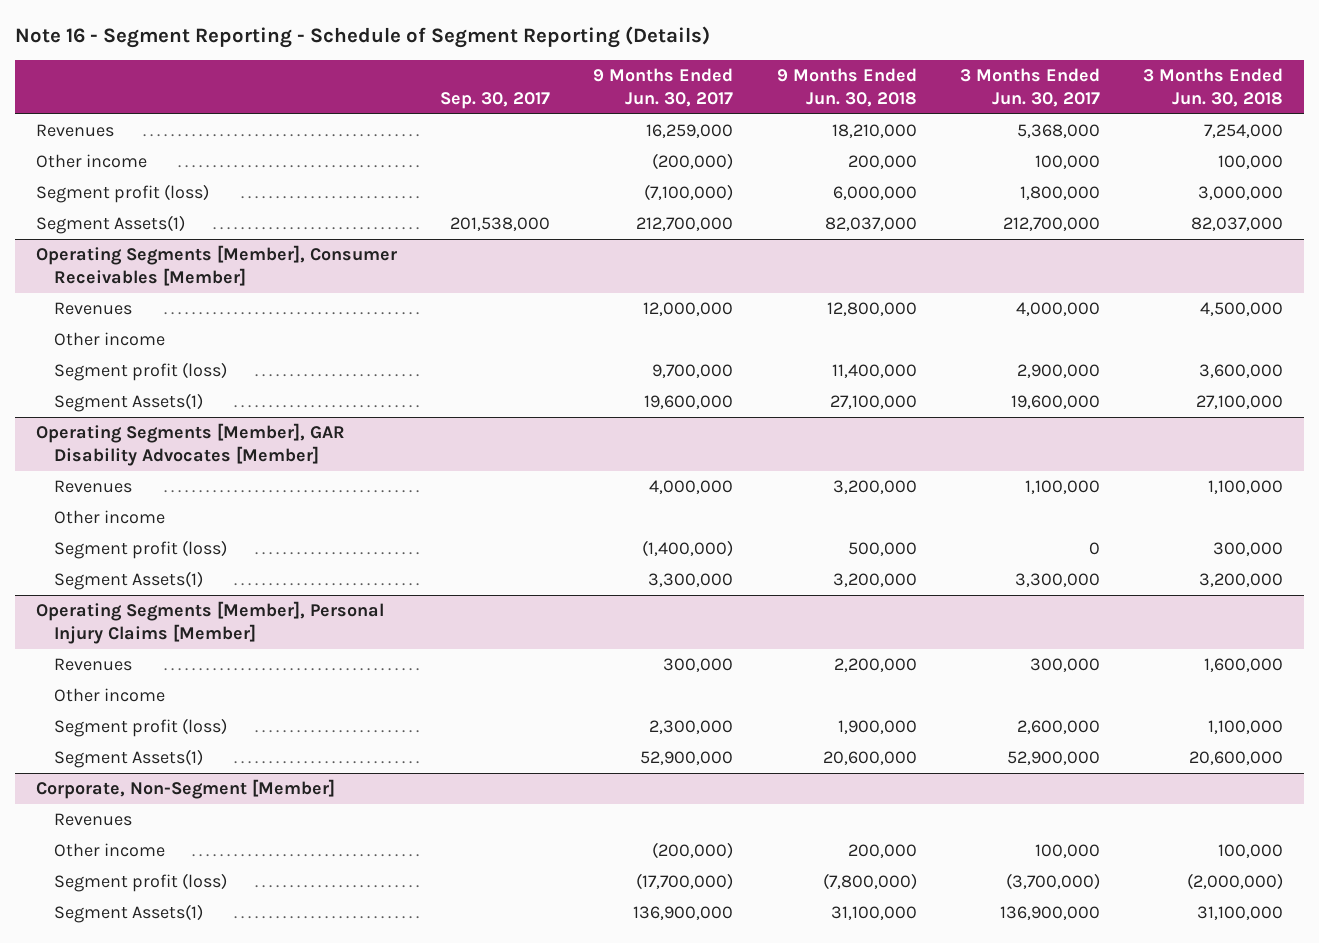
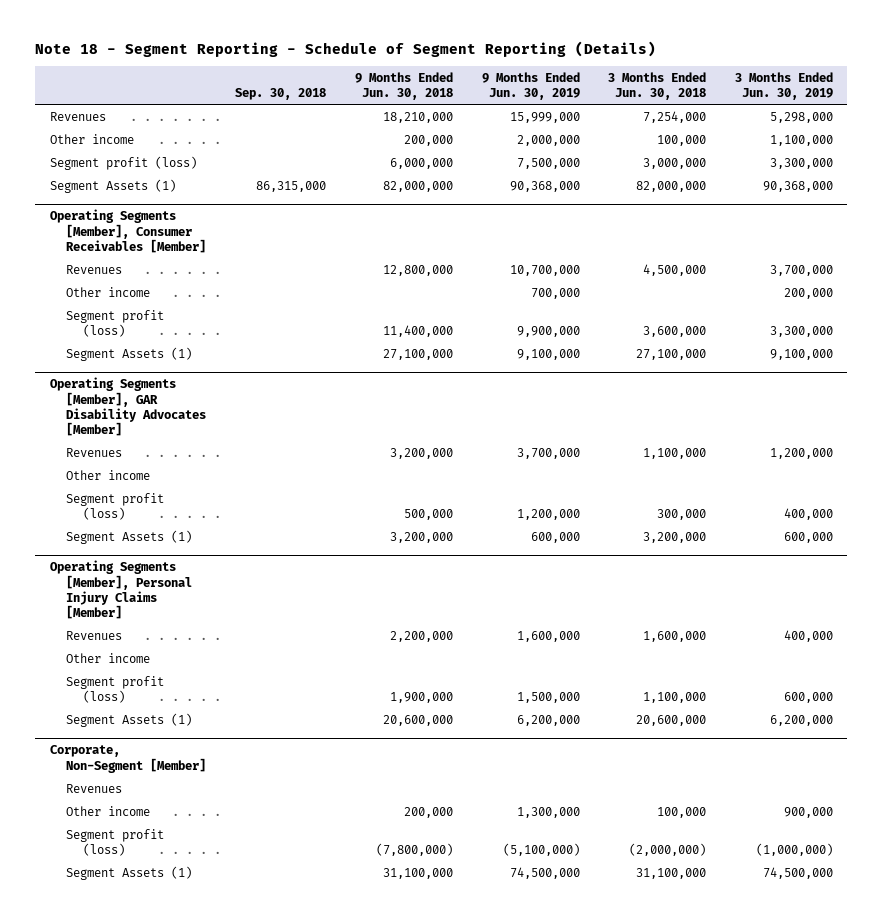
- Note 16 - Segment Reporting - Schedule of Segment Reporting (Details)
+ Note 18 - Segment Reporting - Schedule of Segment Reporting (Details)
- | Sep. 30, 2017 | 9 Months Ended Jun. 30, 2017 | 9 Months Ended Jun. 30, 2018 | 3 Months Ended Jun. 30, 2017 | 3 Months Ended Jun. 30, 2018
+ | Sep. 30, 2018 | 9 Months Ended Jun. 30, 2018 | 9 Months Ended Jun. 30, 2019 | 3 Months Ended Jun. 30, 2018 | 3 Months Ended Jun. 30, 2019
- Segment Assets(1) | 201,538,000 | 212,700,000 | 82,037,000 | 212,700,000 | 82,037,000
+ Segment Assets (1) | 86,315,000 | 82,000,000 | 90,368,000 | 82,000,000 | 90,368,000
@ Operating Segments [Member], Consumer Receivables [Member]
- Segment Assets(1) | | 19,600,000 | 27,100,000 | 19,600,000 | 27,100,000
+ Segment Assets (1) | | 27,100,000 | 9,100,000 | 27,100,000 | 9,100,000
@ Operating Segments [Member], GAR Disability Advocates [Member]
- Segment Assets(1) | | 3,300,000 | 3,200,000 | 3,300,000 | 3,200,000
+ Segment Assets (1) | | 3,200,000 | 600,000 | 3,200,000 | 600,000
@ Operating Segments [Member], Personal Injury Claims [Member]
- Segment Assets(1) | | 52,900,000 | 20,600,000 | 52,900,000 | 20,600,000
+ Segment Assets (1) | | 20,600,000 | 6,200,000 | 20,600,000 | 6,200,000
@ Corporate, Non-Segment [Member]
- Segment Assets(1) | | 136,900,000 | 31,100,000 | 136,900,000 | 31,100,000
+ Segment Assets (1) | | 31,100,000 | 74,500,000 | 31,100,000 | 74,500,000

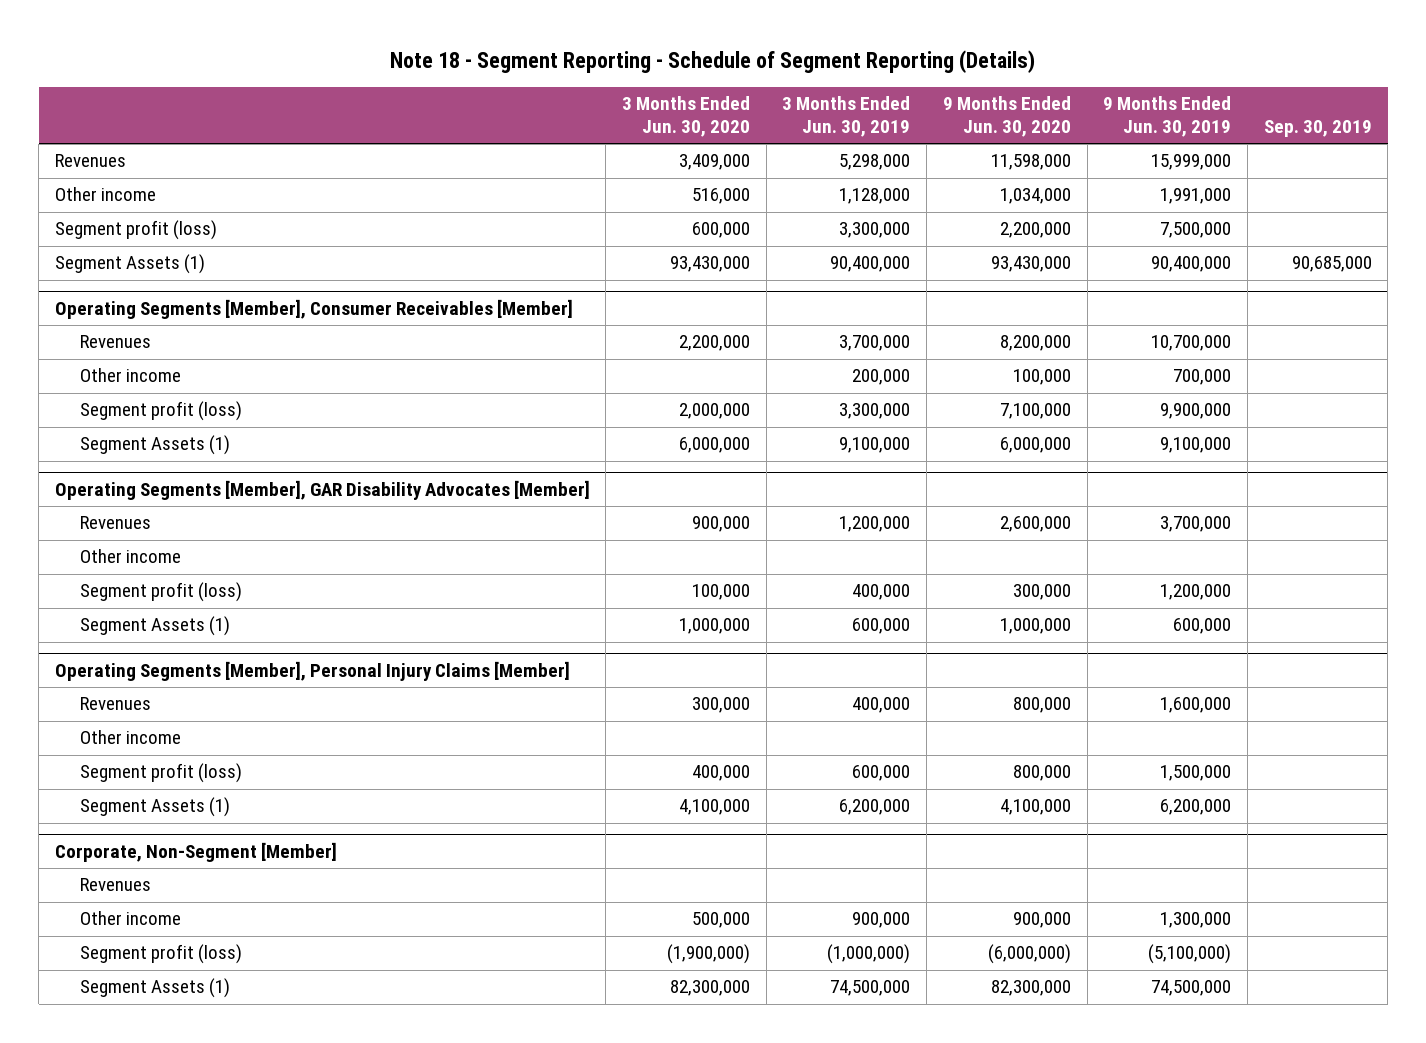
- | Sep. 30, 2018 | 9 Months Ended Jun. 30, 2018 | 9 Months Ended Jun. 30, 2019 | 3 Months Ended Jun. 30, 2018 | 3 Months Ended Jun. 30, 2019
+ | 3 Months Ended Jun. 30, 2020 | 3 Months Ended Jun. 30, 2019 | 9 Months Ended Jun. 30, 2020 | 9 Months Ended Jun. 30, 2019 | Sep. 30, 2019
- Other income | | 200,000 | 2,000,000 | 100,000 | 1,100,000
+ Other income | 516,000 | 1,128,000 | 1,034,000 | 1,991,000 |
- Segment Assets (1) | 86,315,000 | 82,000,000 | 90,368,000 | 82,000,000 | 90,368,000
+ Segment Assets (1) | 93,430,000 | 90,400,000 | 93,430,000 | 90,400,000 | 90,685,000

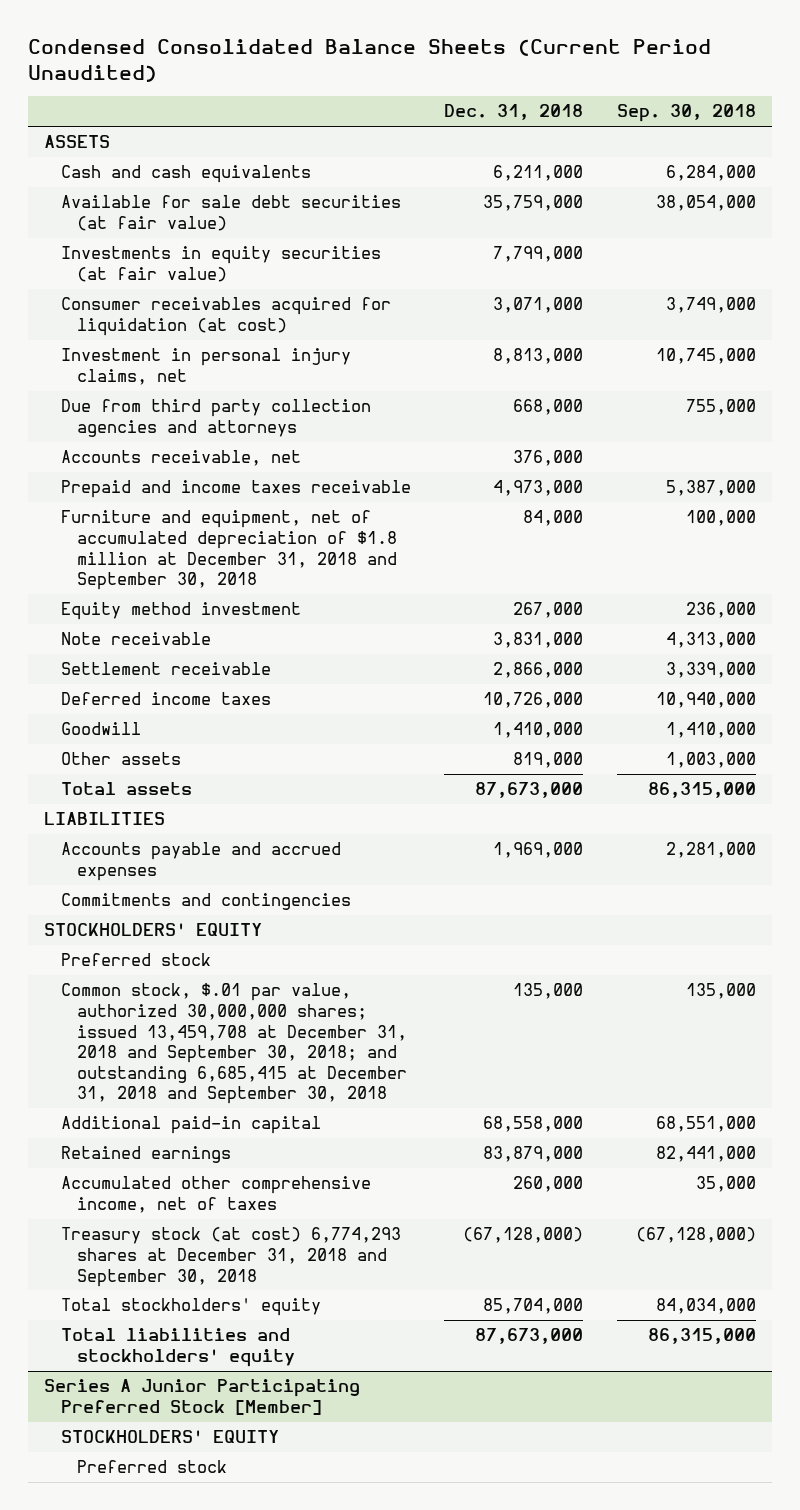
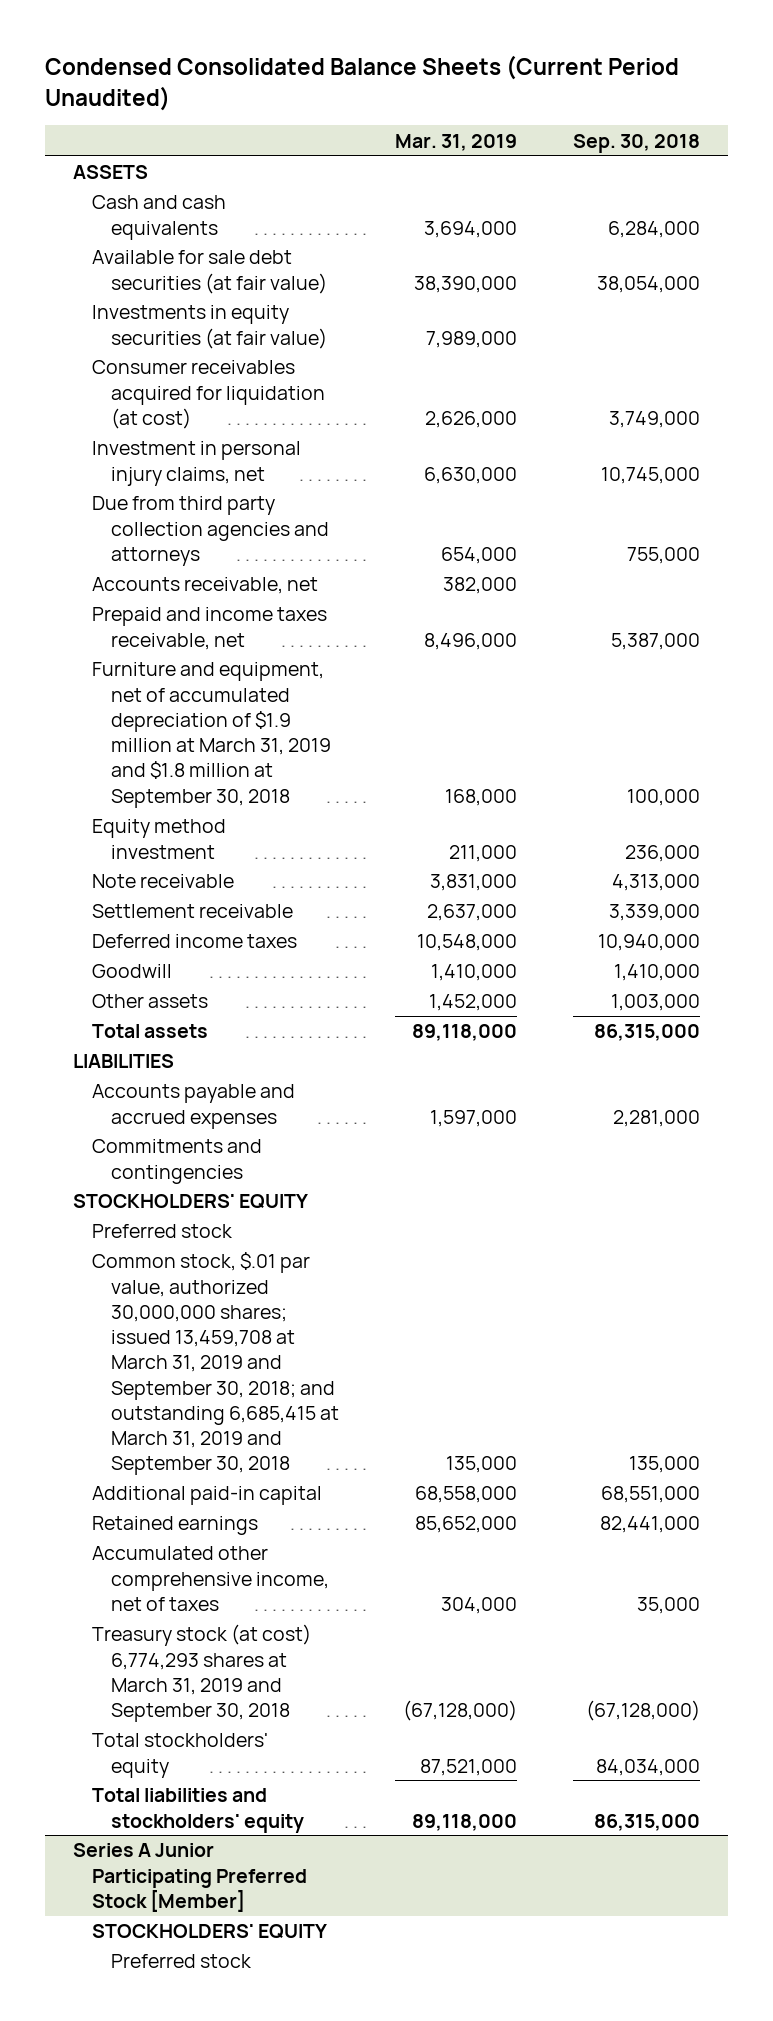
- | Dec. 31, 2018 | Sep. 30, 2018
+ | Mar. 31, 2019 | Sep. 30, 2018
- Prepaid and income taxes receivable | 4,973,000 | 5,387,000
- Furniture and equipment, net of accumulated depreciation of $1.8 million at December 31, 2018 and September 30, 2018 | 84,000 | 100,000
+ Prepaid and income taxes receivable, net | 8,496,000 | 5,387,000
+ Furniture and equipment, net of accumulated depreciation of $1.9 million at March 31, 2019 and $1.8 million at September 30, 2018 | 168,000 | 100,000
- Common stock, $.01 par value, authorized 30,000,000 shares; issued 13,459,708 at December 31, 2018 and September 30, 2018; and outstanding 6,685,415 at December 31, 2018 and September 30, 2018 | 135,000 | 135,000
+ Common stock, $.01 par value, authorized 30,000,000 shares; issued 13,459,708 at March 31, 2019 and September 30, 2018; and outstanding 6,685,415 at March 31, 2019 and September 30, 2018 | 135,000 | 135,000
- Treasury stock (at cost) 6,774,293 shares at December 31, 2018 and September 30, 2018 | (67,128,000) | (67,128,000)
+ Treasury stock (at cost) 6,774,293 shares at March 31, 2019 and September 30, 2018 | (67,128,000) | (67,128,000)

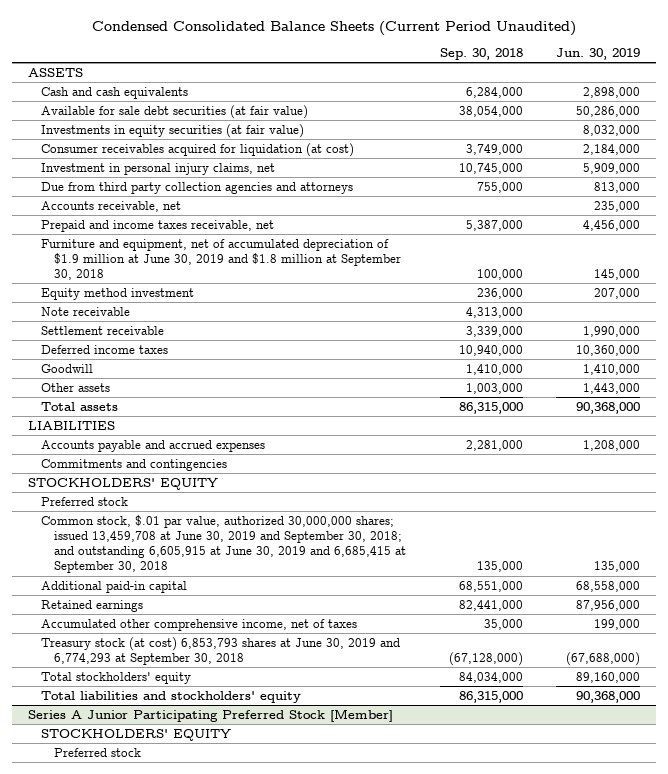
- | Mar. 31, 2019 | Sep. 30, 2018
+ | Sep. 30, 2018 | Jun. 30, 2019
- Furniture and equipment, net of accumulated depreciation of $1.9 million at March 31, 2019 and $1.8 million at September 30, 2018 | 168,000 | 100,000
+ Furniture and equipment, net of accumulated depreciation of $1.9 million at June 30, 2019 and $1.8 million at September 30, 2018 | 100,000 | 145,000
- Common stock, $.01 par value, authorized 30,000,000 shares; issued 13,459,708 at March 31, 2019 and September 30, 2018; and outstanding 6,685,415 at March 31, 2019 and September 30, 2018 | 135,000 | 135,000
+ Common stock, $.01 par value, authorized 30,000,000 shares; issued 13,459,708 at June 30, 2019 and September 30, 2018; and outstanding 6,605,915 at June 30, 2019 and 6,685,415 at September 30, 2018 | 135,000 | 135,000
- Treasury stock (at cost) 6,774,293 shares at March 31, 2019 and September 30, 2018 | (67,128,000) | (67,128,000)
+ Treasury stock (at cost) 6,853,793 shares at June 30, 2019 and 6,774,293 at September 30, 2018 | (67,128,000) | (67,688,000)

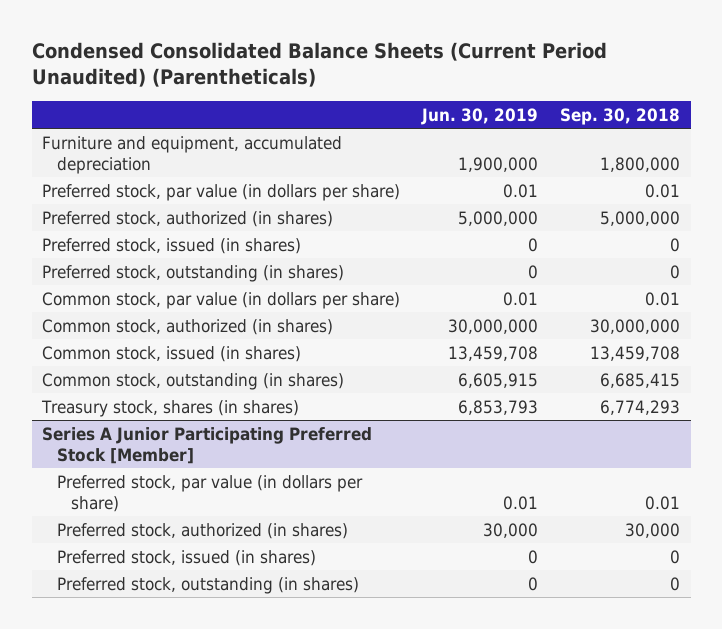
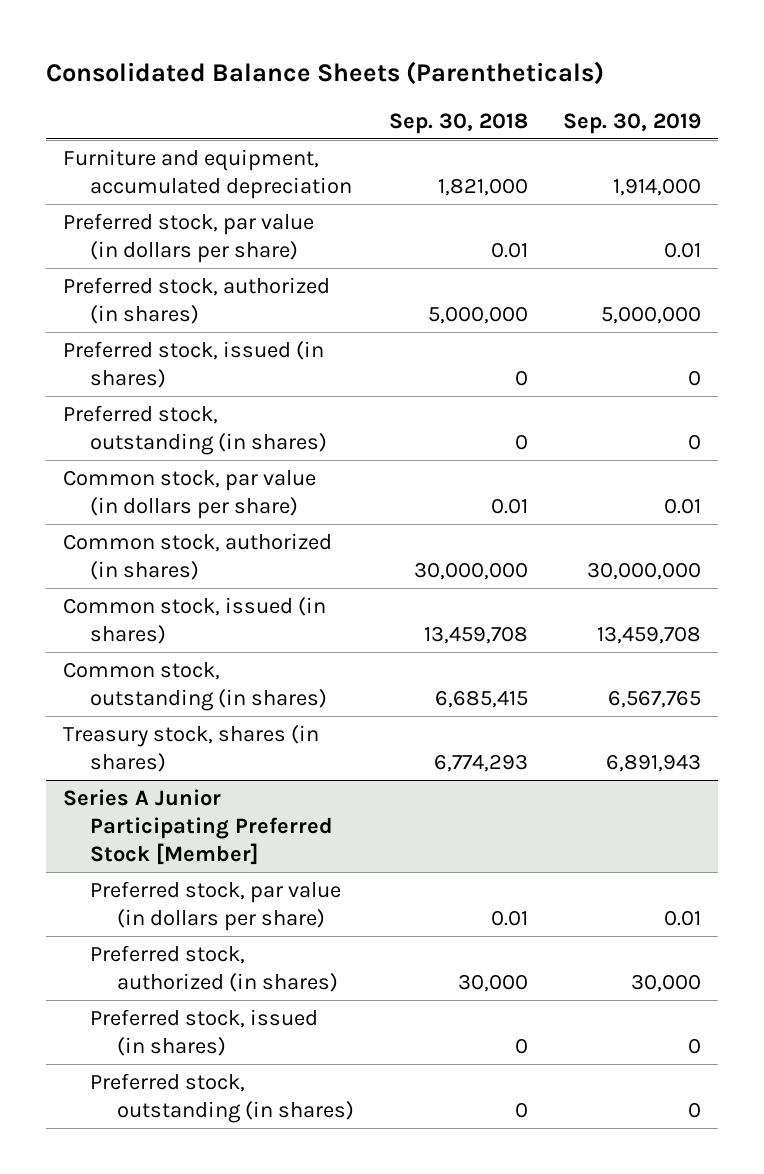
- Condensed Consolidated Balance Sheets (Current Period Unaudited) (Parentheticals)
+ Consolidated Balance Sheets (Parentheticals)
- | Jun. 30, 2019 | Sep. 30, 2018
+ | Sep. 30, 2018 | Sep. 30, 2019
- Furniture and equipment, accumulated depreciation | 1,900,000 | 1,800,000
+ Furniture and equipment, accumulated depreciation | 1,821,000 | 1,914,000

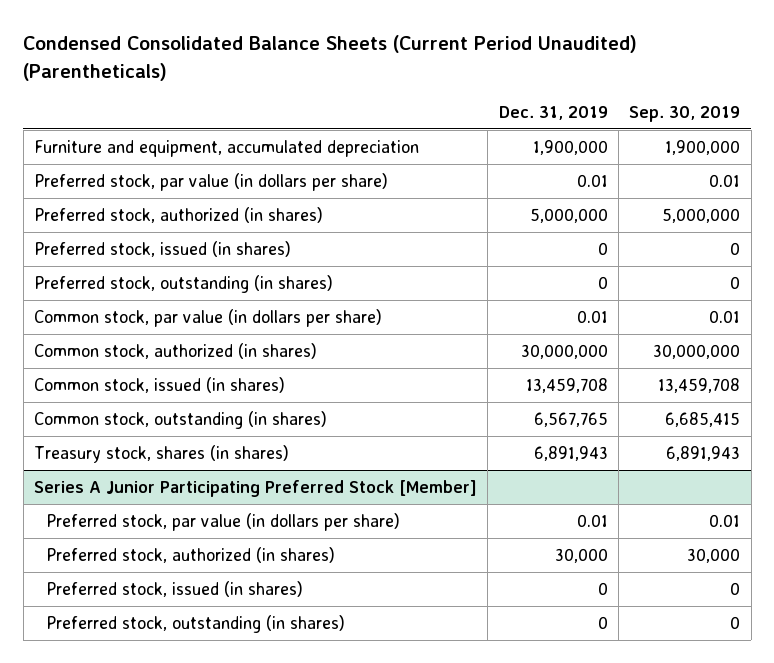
- Consolidated Balance Sheets (Parentheticals)
+ Condensed Consolidated Balance Sheets (Current Period Unaudited) (Parentheticals)
- | Sep. 30, 2018 | Sep. 30, 2019
+ | Dec. 31, 2019 | Sep. 30, 2019
- Furniture and equipment, accumulated depreciation | 1,821,000 | 1,914,000
+ Furniture and equipment, accumulated depreciation | 1,900,000 | 1,900,000
- Common stock, outstanding (in shares) | 6,685,415 | 6,567,765
+ Common stock, outstanding (in shares) | 6,567,765 | 6,685,415

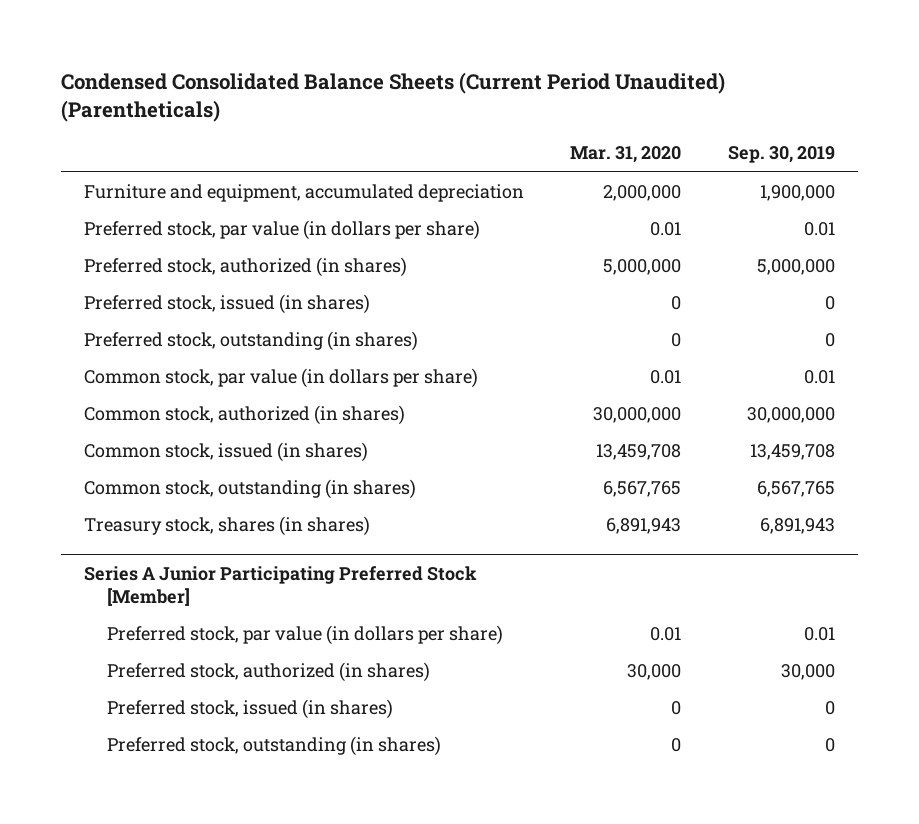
- | Dec. 31, 2019 | Sep. 30, 2019
+ | Mar. 31, 2020 | Sep. 30, 2019
- Common stock, outstanding (in shares) | 6,567,765 | 6,685,415
+ Common stock, outstanding (in shares) | 6,567,765 | 6,567,765

